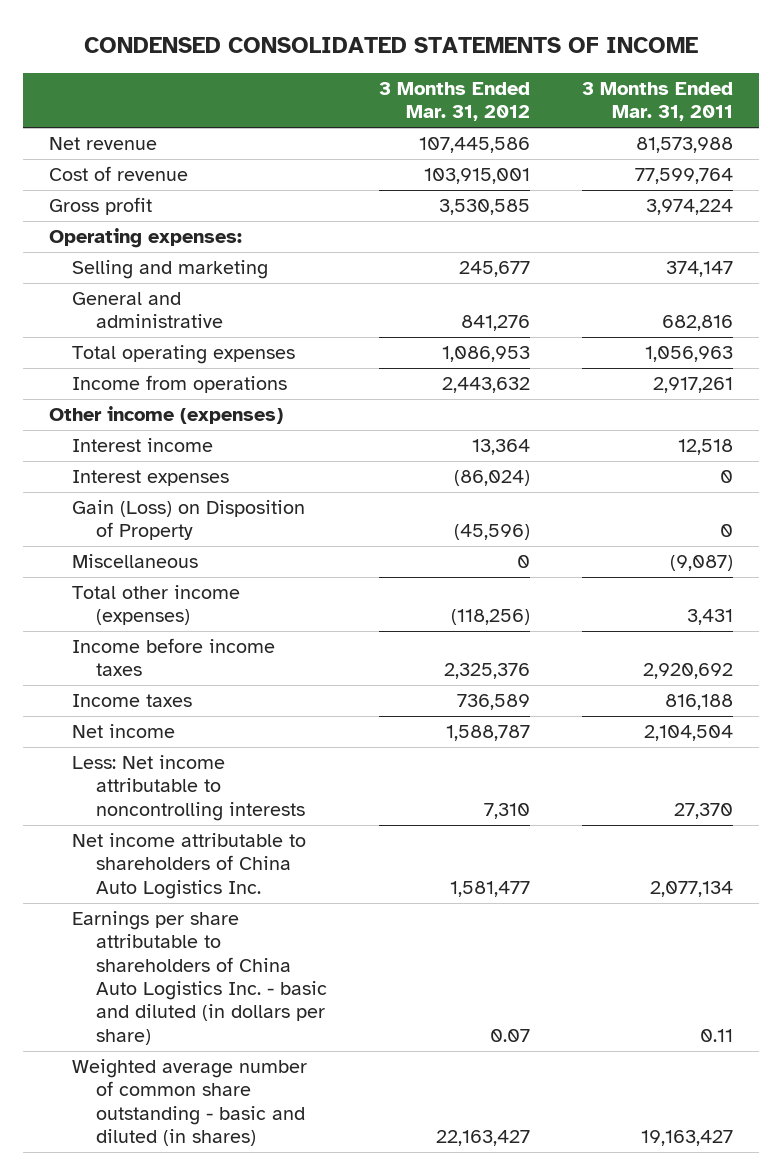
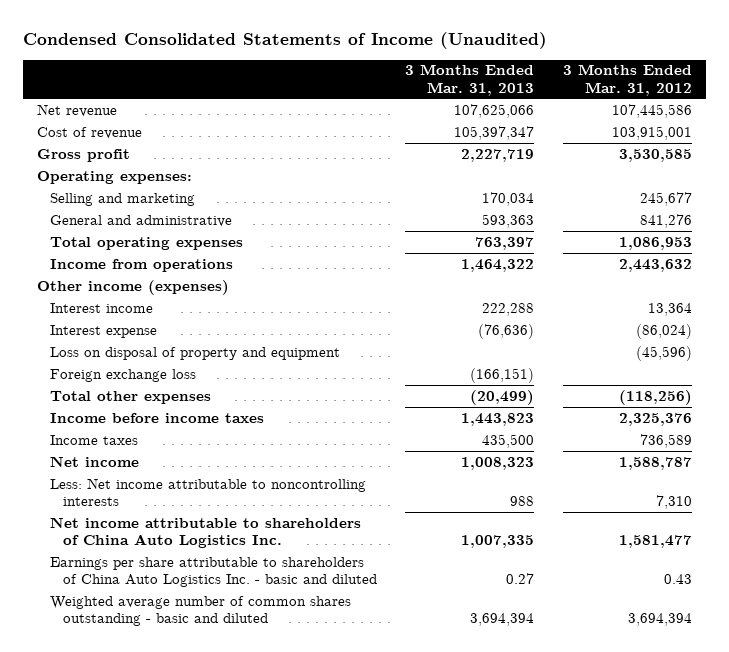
- CONDENSED CONSOLIDATED STATEMENTS OF INCOME
+ Condensed Consolidated Statements of Income (Unaudited)
- | 3 Months Ended Mar. 31, 2012 | 3 Months Ended Mar. 31, 2011
+ | 3 Months Ended Mar. 31, 2013 | 3 Months Ended Mar. 31, 2012
- Interest expenses | (86,024) | 0
- Gain (Loss) on Disposition of Property | (45,596) | 0
- Miscellaneous | 0 | (9,087)
- Total other income (expenses) | (118,256) | 3,431
+ Interest expense | (76,636) | (86,024)
+ Loss on disposal of property and equipment | | (45,596)
+ Foreign exchange loss | (166,151) |
+ Total other expenses | (20,499) | (118,256)
- Earnings per share attributable to shareholders of China Auto Logistics Inc. - basic and diluted (in dollars per share) | 0.07 | 0.11
- Weighted average number of common share outstanding - basic and diluted (in shares) | 22,163,427 | 19,163,427
+ Earnings per share attributable to shareholders of China Auto Logistics Inc. - basic and diluted | 0.27 | 0.43
+ Weighted average number of common shares outstanding - basic and diluted | 3,694,394 | 3,694,394

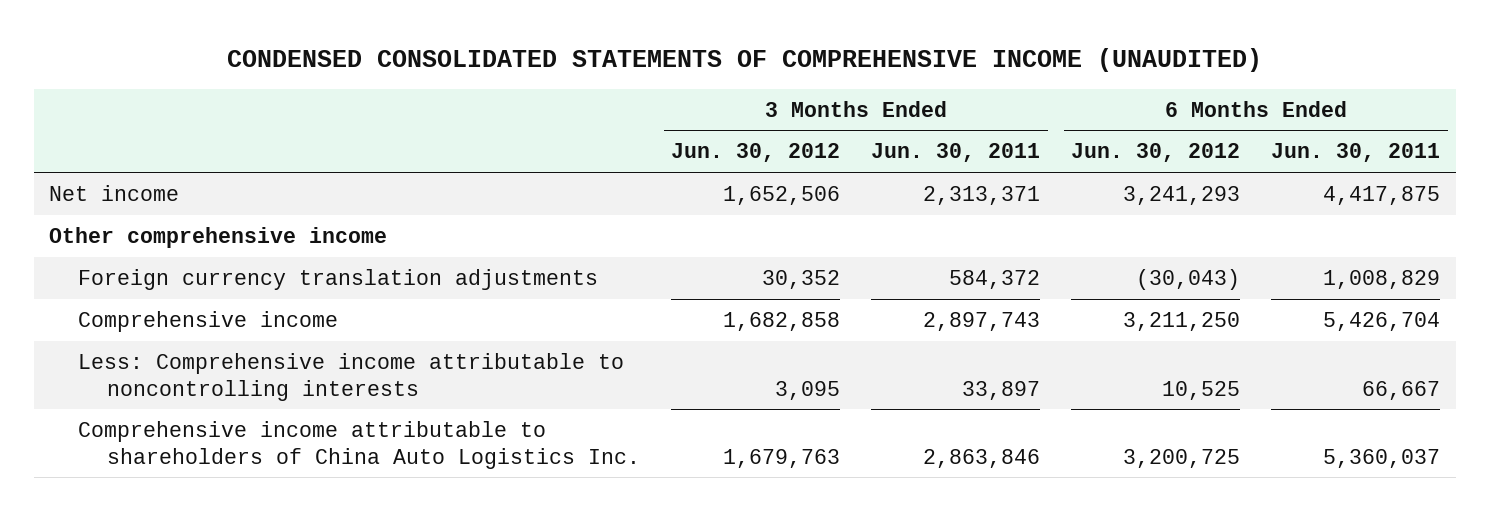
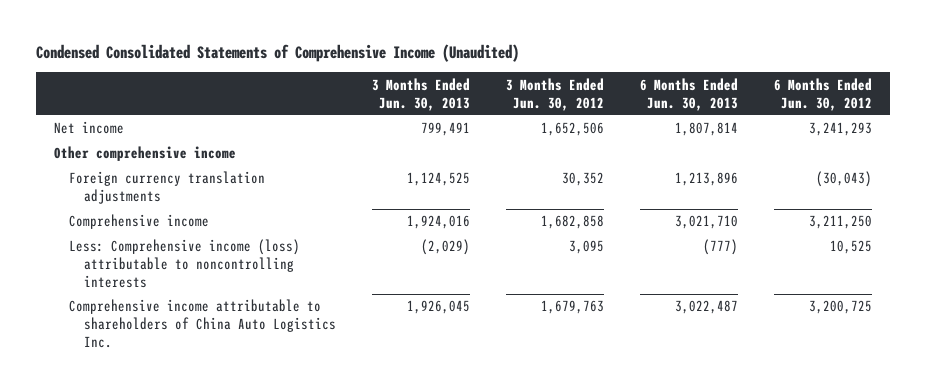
- CONDENSED CONSOLIDATED STATEMENTS OF COMPREHENSIVE INCOME (UNAUDITED)
+ Condensed Consolidated Statements of Comprehensive Income (Unaudited)
- | 3 Months Ended Jun. 30, 2012 | 3 Months Ended Jun. 30, 2011 | 6 Months Ended Jun. 30, 2012 | 6 Months Ended Jun. 30, 2011
+ | 3 Months Ended Jun. 30, 2013 | 3 Months Ended Jun. 30, 2012 | 6 Months Ended Jun. 30, 2013 | 6 Months Ended Jun. 30, 2012
- Less: Comprehensive income attributable to noncontrolling interests | 3,095 | 33,897 | 10,525 | 66,667
+ Less: Comprehensive income (loss) attributable to noncontrolling interests | (2,029) | 3,095 | (777) | 10,525

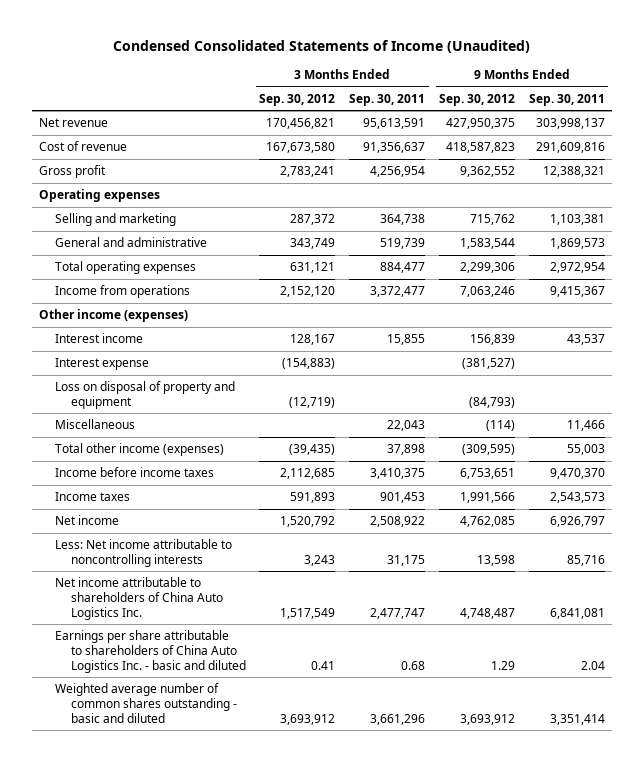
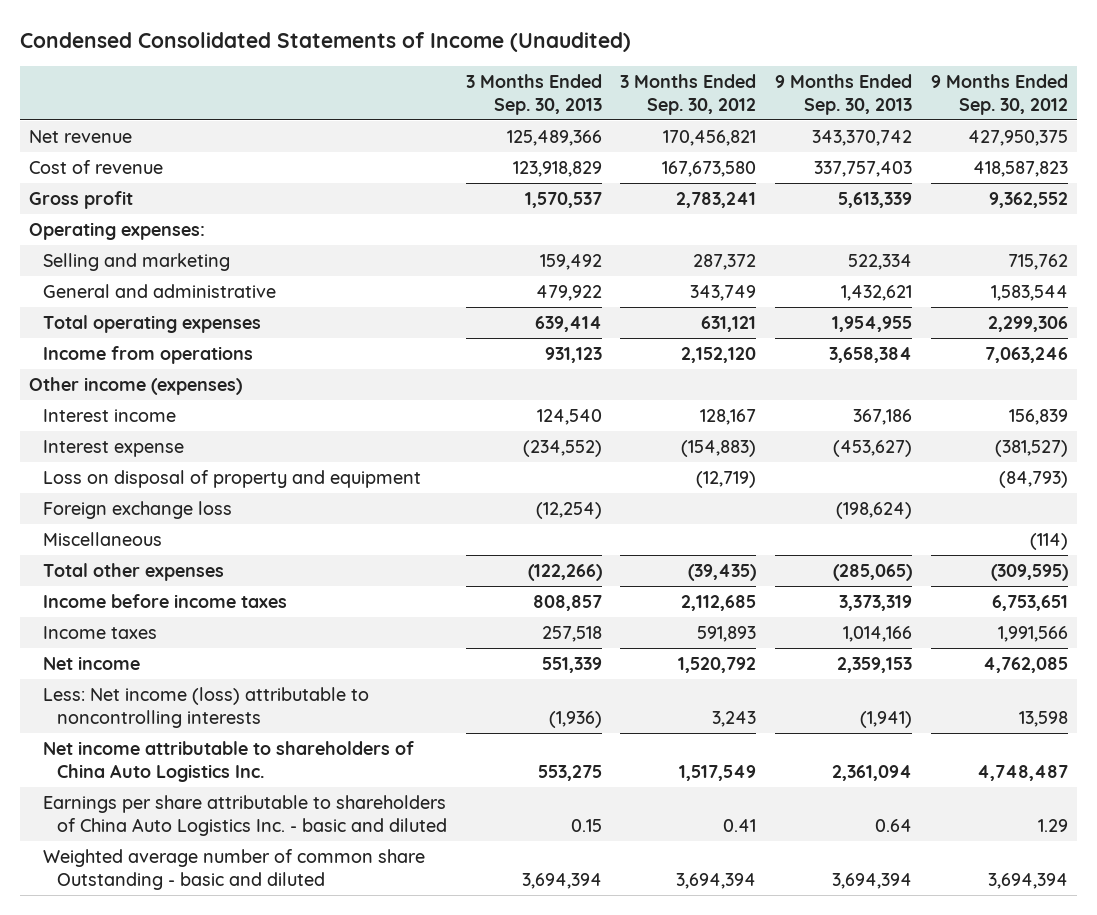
- | 3 Months Ended Sep. 30, 2012 | 3 Months Ended Sep. 30, 2011 | 9 Months Ended Sep. 30, 2012 | 9 Months Ended Sep. 30, 2011
+ | 3 Months Ended Sep. 30, 2013 | 3 Months Ended Sep. 30, 2012 | 9 Months Ended Sep. 30, 2013 | 9 Months Ended Sep. 30, 2012
- Operating expenses
+ Operating expenses:
+ Foreign exchange loss | (12,254) | | (198,624) |
- Total other income (expenses) | (39,435) | 37,898 | (309,595) | 55,003
+ Total other expenses | (122,266) | (39,435) | (285,065) | (309,595)
- Less: Net income attributable to noncontrolling interests | 3,243 | 31,175 | 13,598 | 85,716
+ Less: Net income (loss) attributable to noncontrolling interests | (1,936) | 3,243 | (1,941) | 13,598
- Weighted average number of common shares outstanding - basic and diluted | 3,693,912 | 3,661,296 | 3,693,912 | 3,351,414
+ Weighted average number of common share Outstanding - basic and diluted | 3,694,394 | 3,694,394 | 3,694,394 | 3,694,394

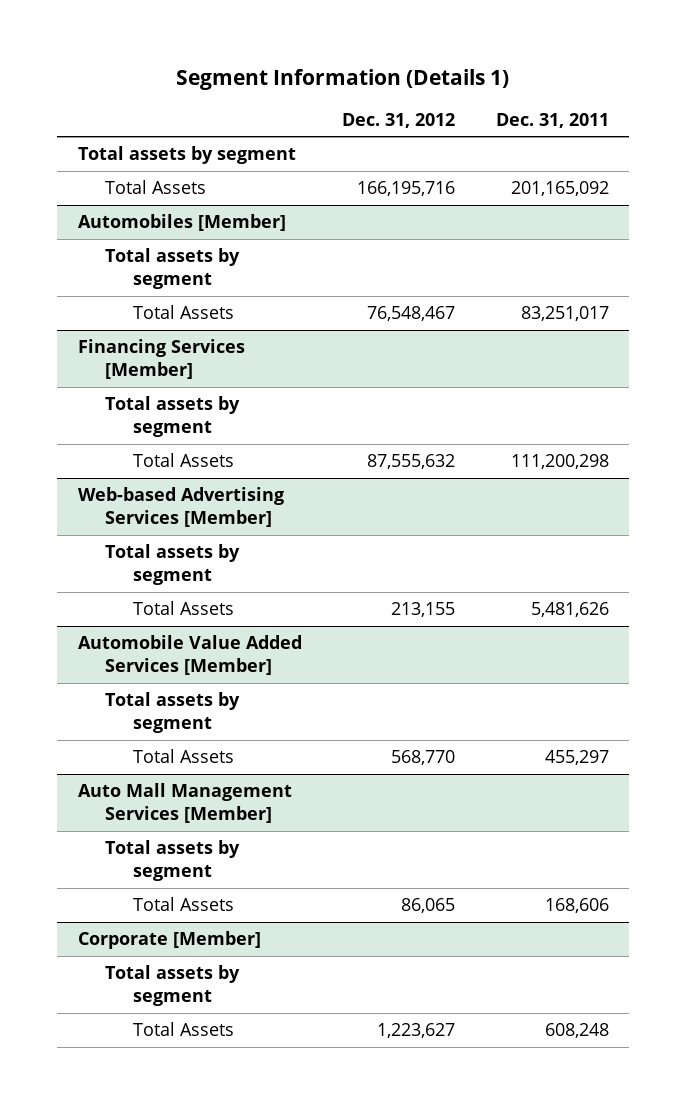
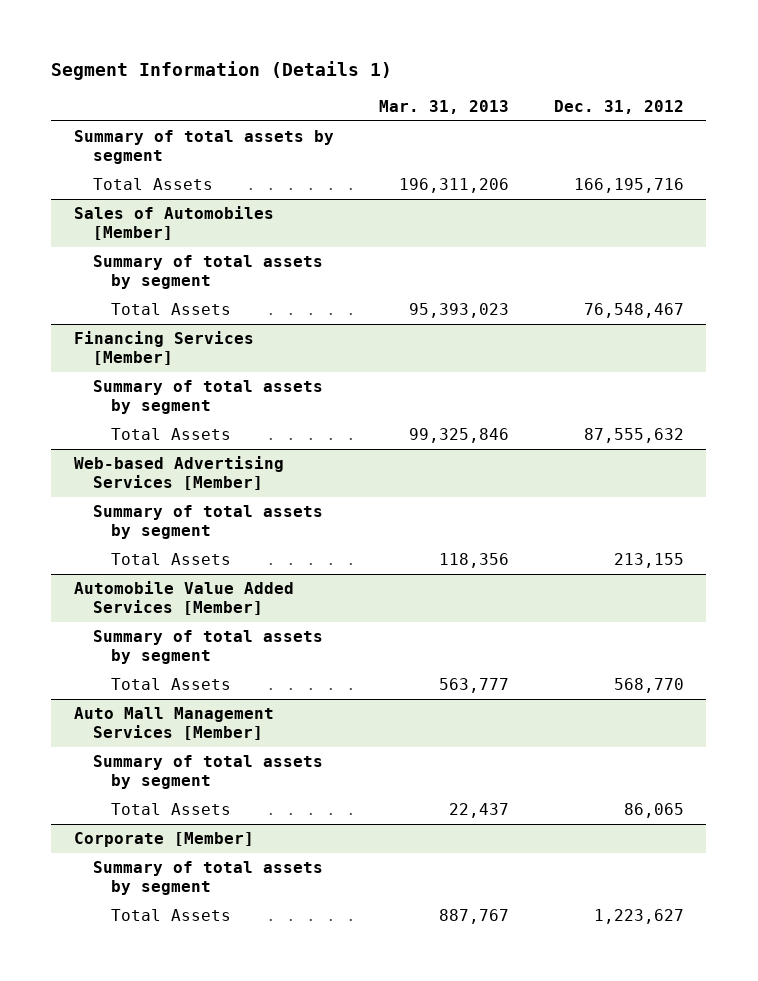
- | Dec. 31, 2012 | Dec. 31, 2011
+ | Mar. 31, 2013 | Dec. 31, 2012
- Total assets by segment
+ Summary of total assets by segment
- Automobiles [Member]
- Total assets by segment
+ Sales of Automobiles [Member]
+ Summary of total assets by segment
@ Financing Services [Member]
- Total assets by segment
+ Summary of total assets by segment
@ Web-based Advertising Services [Member]
- Total assets by segment
+ Summary of total assets by segment
@ Automobile Value Added Services [Member]
- Total assets by segment
+ Summary of total assets by segment
@ Auto Mall Management Services [Member]
- Total assets by segment
+ Summary of total assets by segment
@ Corporate [Member]
- Total assets by segment
+ Summary of total assets by segment

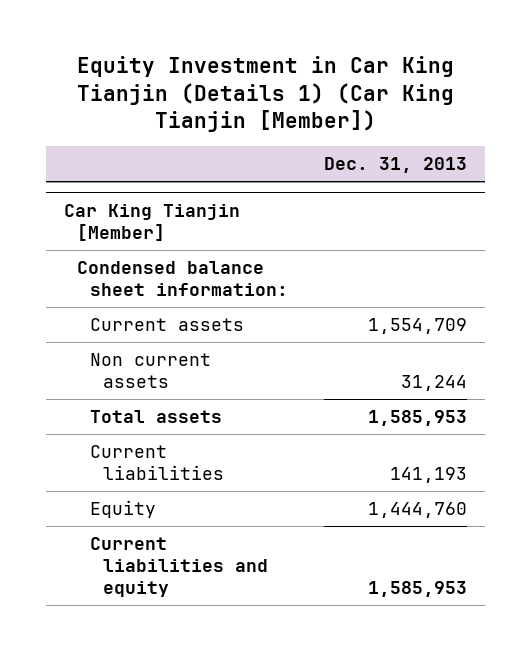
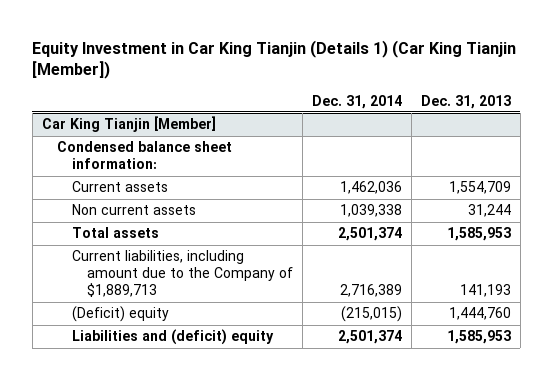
- | Dec. 31, 2013
+ | Dec. 31, 2014 | Dec. 31, 2013
@ Car King Tianjin [Member]
- Current liabilities | 141,193
- Equity | 1,444,760
- Current liabilities and equity | 1,585,953
+ Current liabilities, including amount due to the Company of $1,889,713 | 2,716,389 | 141,193
+ (Deficit) equity | (215,015) | 1,444,760
+ Liabilities and (deficit) equity | 2,501,374 | 1,585,953

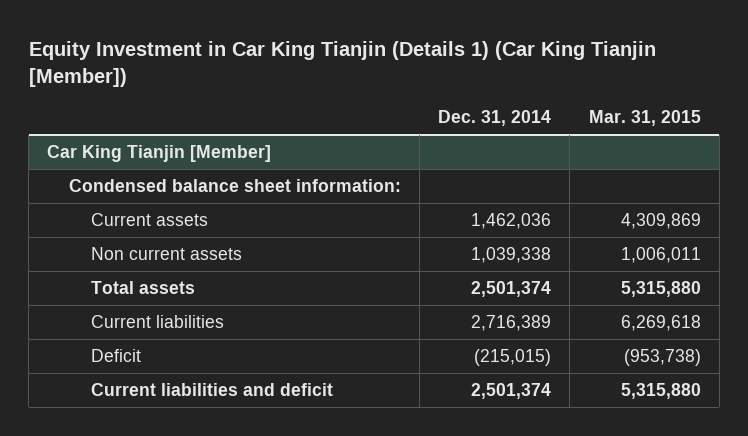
- | Dec. 31, 2014 | Dec. 31, 2013
+ | Dec. 31, 2014 | Mar. 31, 2015
@ Car King Tianjin [Member]
- Current liabilities, including amount due to the Company of $1,889,713 | 2,716,389 | 141,193
- (Deficit) equity | (215,015) | 1,444,760
- Liabilities and (deficit) equity | 2,501,374 | 1,585,953
+ Current liabilities | 2,716,389 | 6,269,618
+ Deficit | (215,015) | (953,738)
+ Current liabilities and deficit | 2,501,374 | 5,315,880

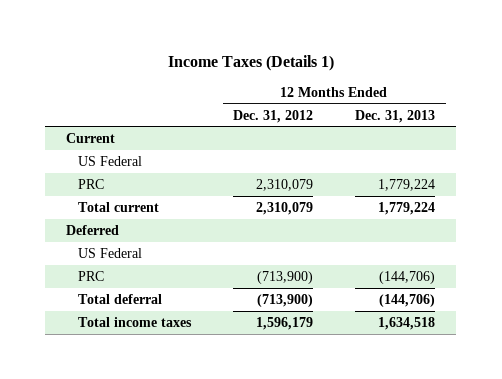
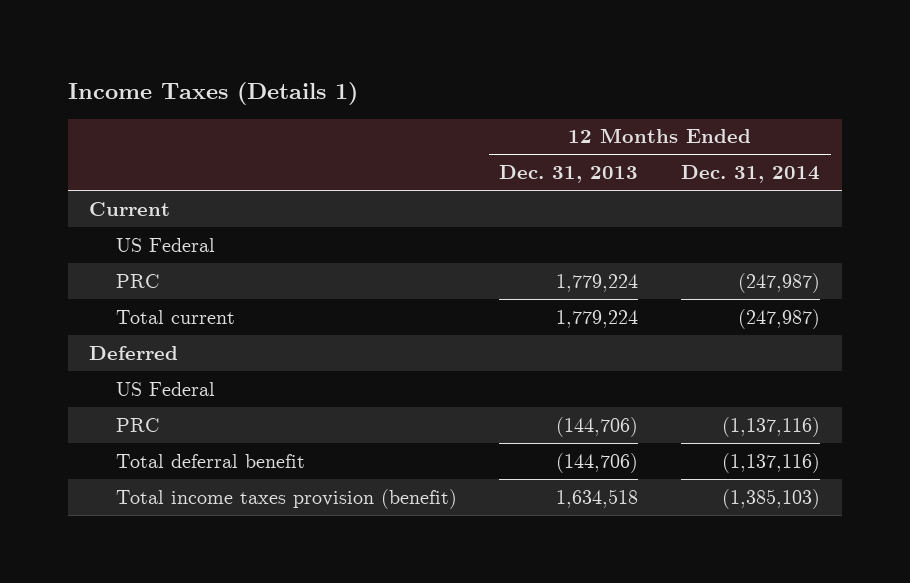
- | 12 Months Ended Dec. 31, 2012 | 12 Months Ended Dec. 31, 2013
+ | 12 Months Ended Dec. 31, 2013 | 12 Months Ended Dec. 31, 2014
- Total deferral | (713,900) | (144,706)
- Total income taxes | 1,596,179 | 1,634,518
+ Total deferral benefit | (144,706) | (1,137,116)
+ Total income taxes provision (benefit) | 1,634,518 | (1,385,103)

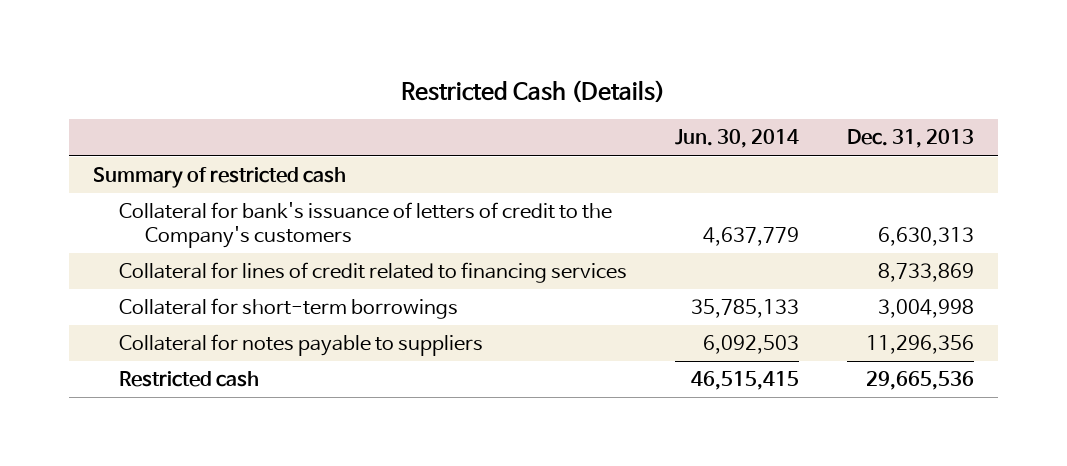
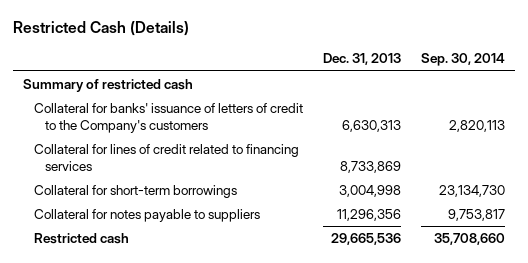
- | Jun. 30, 2014 | Dec. 31, 2013
+ | Dec. 31, 2013 | Sep. 30, 2014
- Collateral for bank's issuance of letters of credit to the Company's customers | 4,637,779 | 6,630,313
+ Collateral for banks' issuance of letters of credit to the Company's customers | 6,630,313 | 2,820,113

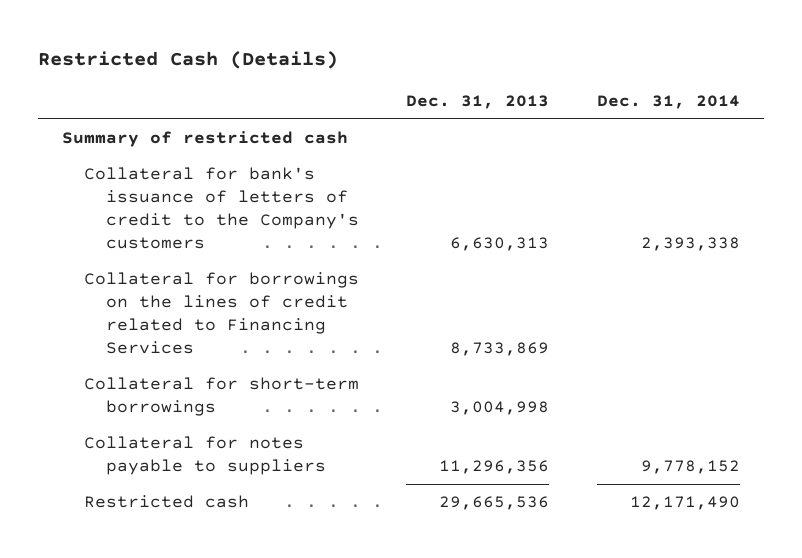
- | Dec. 31, 2013 | Sep. 30, 2014
+ | Dec. 31, 2013 | Dec. 31, 2014
- Collateral for banks' issuance of letters of credit to the Company's customers | 6,630,313 | 2,820,113
- Collateral for lines of credit related to financing services | 8,733,869 |
+ Collateral for bank's issuance of letters of credit to the Company's customers | 6,630,313 | 2,393,338
+ Collateral for borrowings on the lines of credit related to Financing Services | 8,733,869 |

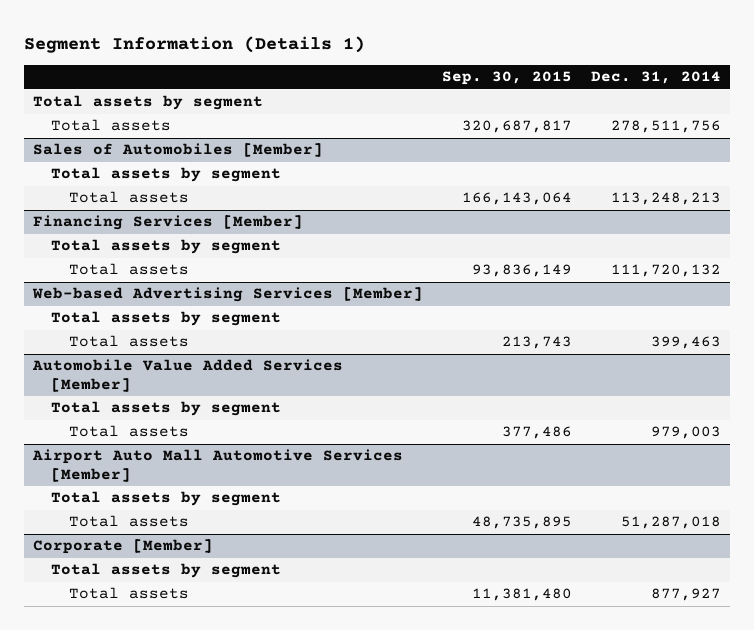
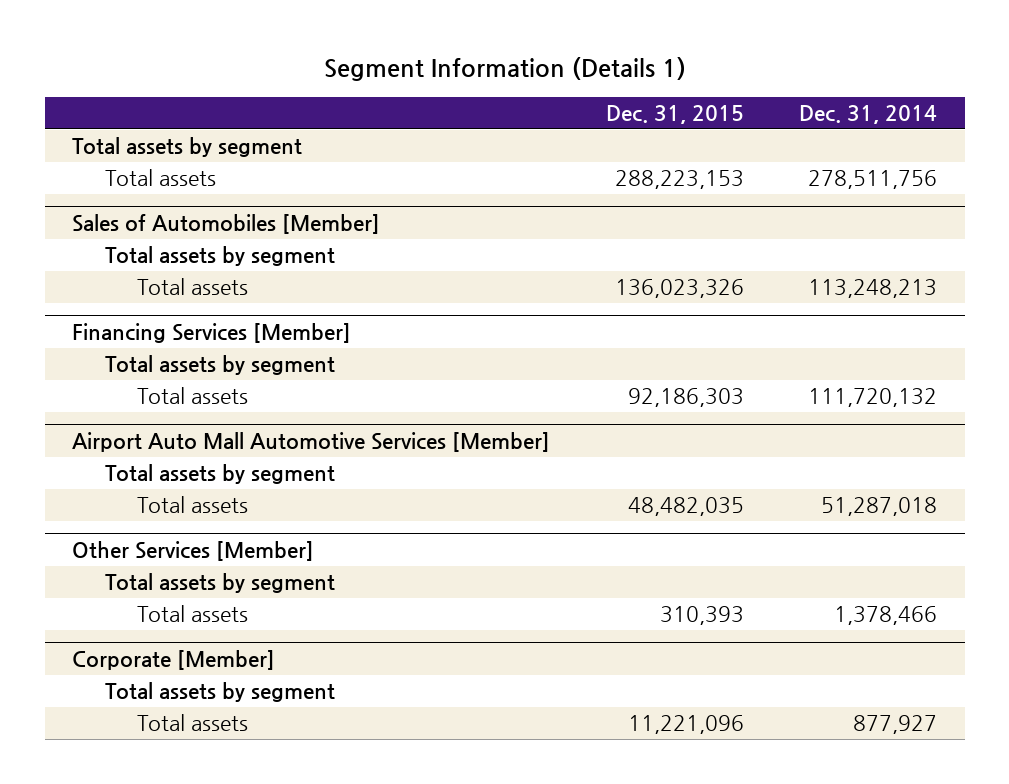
- | Sep. 30, 2015 | Dec. 31, 2014
+ | Dec. 31, 2015 | Dec. 31, 2014
- Web-based Advertising Services [Member]
- Total assets by segment
- Total assets | 213,743 | 399,463
- Automobile Value Added Services [Member]
- Total assets by segment
- Total assets | 377,486 | 979,003
+ Other Services [Member]
+ Total assets by segment
+ Total assets | 310,393 | 1,378,466

